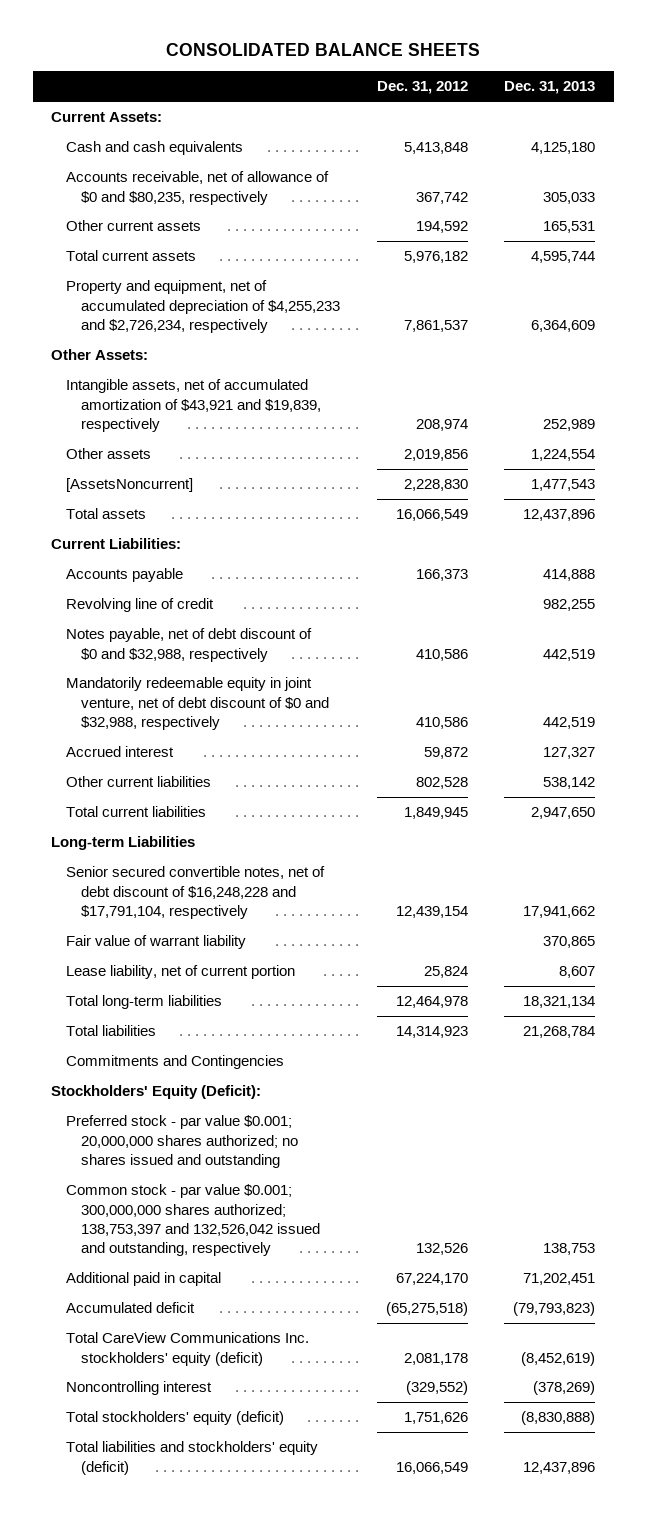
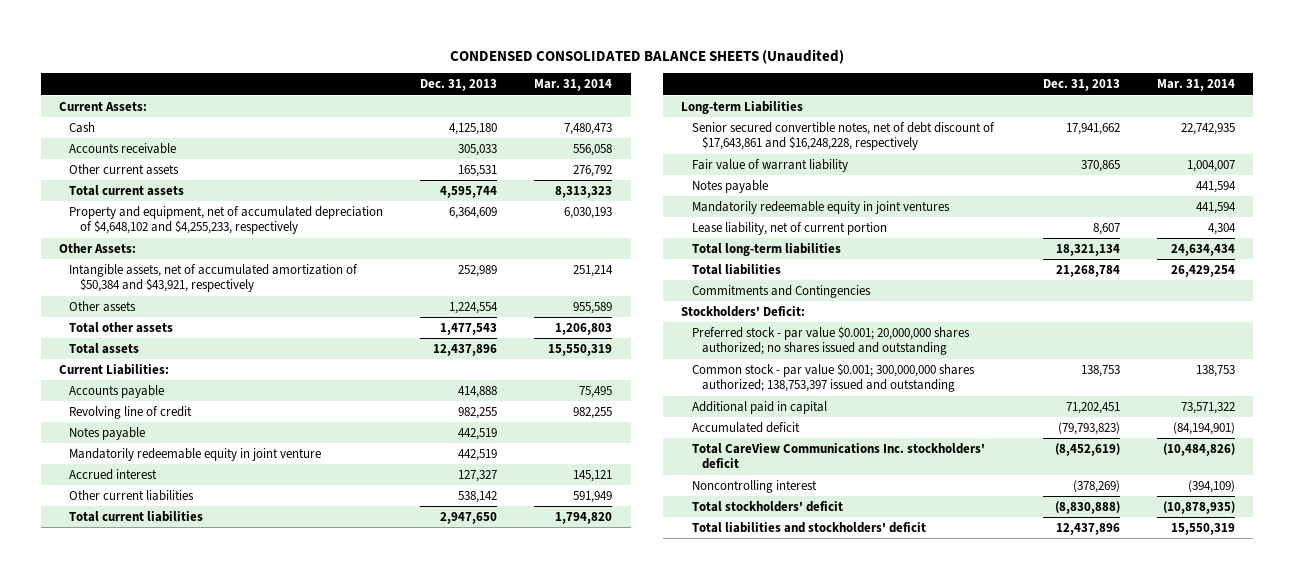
- CONSOLIDATED BALANCE SHEETS
+ CONDENSED CONSOLIDATED BALANCE SHEETS (Unaudited)
- | Dec. 31, 2012 | Dec. 31, 2013
+ | Dec. 31, 2013 | Mar. 31, 2014
- Cash and cash equivalents | 5,413,848 | 4,125,180
- Accounts receivable, net of allowance of $0 and $80,235, respectively | 367,742 | 305,033
+ Cash | 4,125,180 | 7,480,473
+ Accounts receivable | 305,033 | 556,058
- Property and equipment, net of accumulated depreciation of $4,255,233 and $2,726,234, respectively | 7,861,537 | 6,364,609
+ Property and equipment, net of accumulated depreciation of $4,648,102 and $4,255,233, respectively | 6,364,609 | 6,030,193
- Intangible assets, net of accumulated amortization of $43,921 and $19,839, respectively | 208,974 | 252,989
+ Intangible assets, net of accumulated amortization of $50,384 and $43,921, respectively | 252,989 | 251,214
- [AssetsNoncurrent] | 2,228,830 | 1,477,543
+ Total other assets | 1,477,543 | 1,206,803
- Notes payable, net of debt discount of $0 and $32,988, respectively | 410,586 | 442,519
- Mandatorily redeemable equity in joint venture, net of debt discount of $0 and $32,988, respectively | 410,586 | 442,519
+ Notes payable | 442,519 |
+ Mandatorily redeemable equity in joint venture | 442,519 |
- Senior secured convertible notes, net of debt discount of $16,248,228 and $17,791,104, respectively | 12,439,154 | 17,941,662
+ Senior secured convertible notes, net of debt discount of $17,643,861 and $16,248,228, respectively | 17,941,662 | 22,742,935
+ Notes payable | | 441,594
+ Mandatorily redeemable equity in joint ventures | | 441,594
- Stockholders' Equity (Deficit):
+ Stockholders' Deficit:
- Common stock - par value $0.001; 300,000,000 shares authorized; 138,753,397 and 132,526,042 issued and outstanding, respectively | 132,526 | 138,753
+ Common stock - par value $0.001; 300,000,000 shares authorized; 138,753,397 issued and outstanding | 138,753 | 138,753
- Total CareView Communications Inc. stockholders' equity (deficit) | 2,081,178 | (8,452,619)
+ Total CareView Communications Inc. stockholders' deficit | (8,452,619) | (10,484,826)
- Total stockholders' equity (deficit) | 1,751,626 | (8,830,888)
- Total liabilities and stockholders' equity (deficit) | 16,066,549 | 12,437,896
+ Total stockholders' deficit | (8,830,888) | (10,878,935)
+ Total liabilities and stockholders' deficit | 12,437,896 | 15,550,319

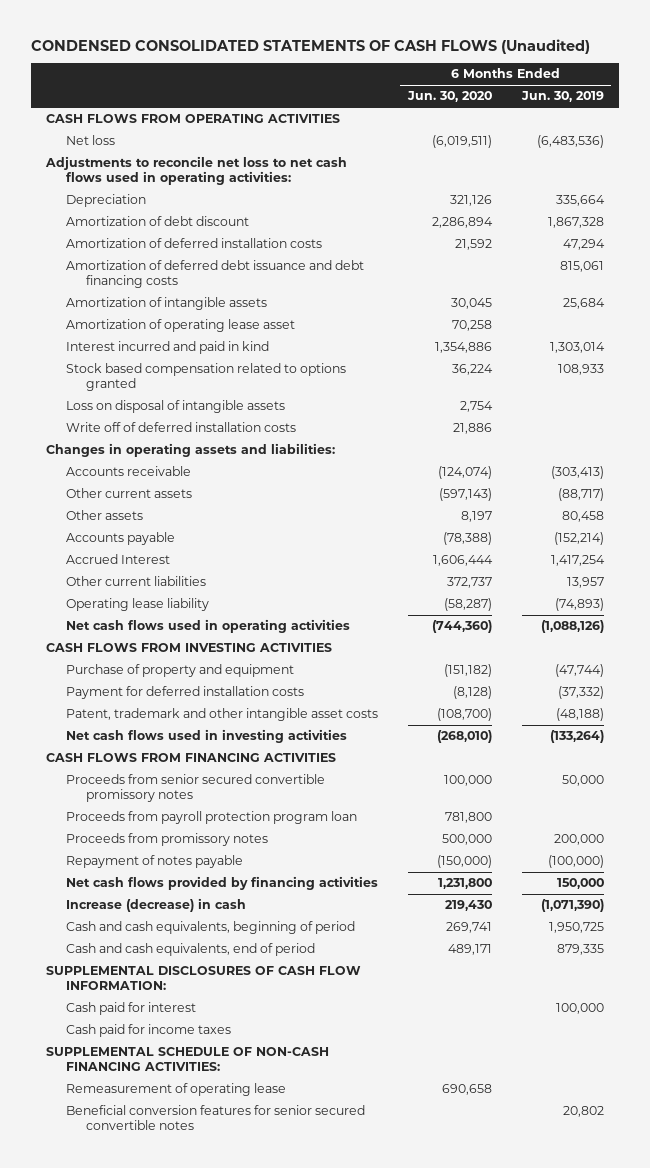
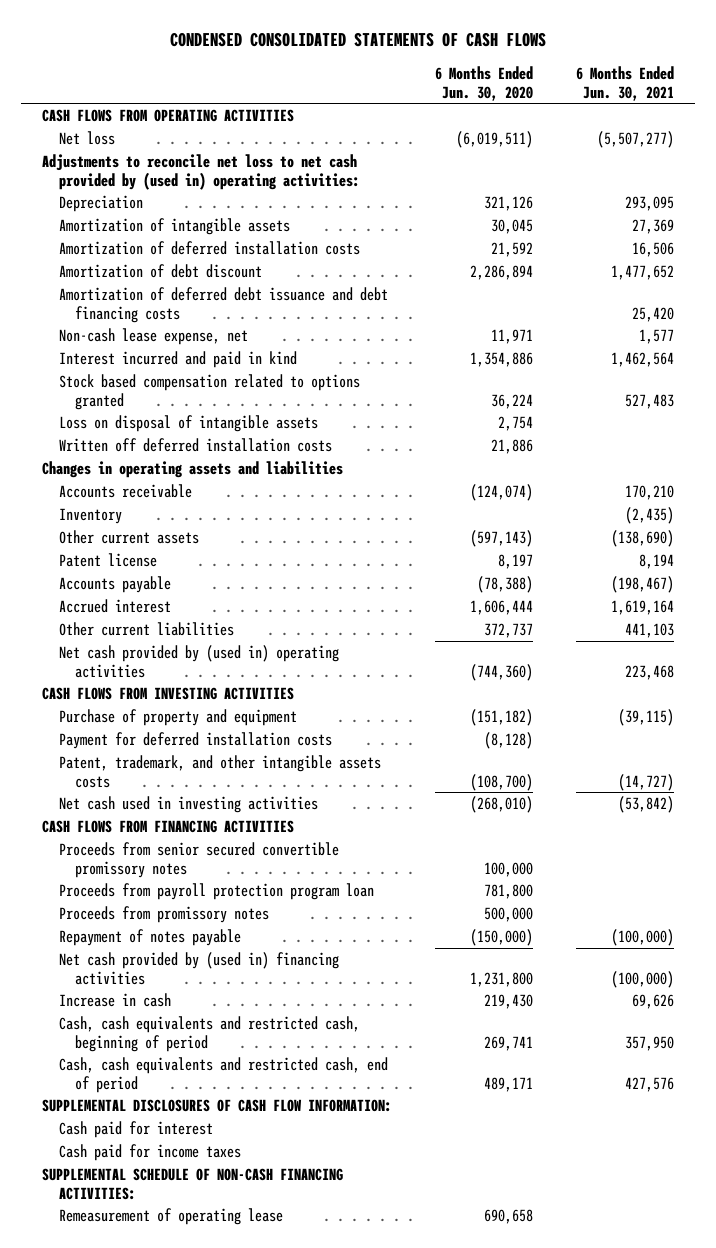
- CONDENSED CONSOLIDATED STATEMENTS OF CASH FLOWS (Unaudited)
+ CONDENSED CONSOLIDATED STATEMENTS OF CASH FLOWS
- | 6 Months Ended Jun. 30, 2020 | 6 Months Ended Jun. 30, 2019
+ | 6 Months Ended Jun. 30, 2020 | 6 Months Ended Jun. 30, 2021
- Adjustments to reconcile net loss to net cash flows used in operating activities:
+ Adjustments to reconcile net loss to net cash provided by (used in) operating activities:
moved up: Amortization of intangible assets | 30,045 | 27,369
moved down: Amortization of debt discount | 2,286,894 | 1,477,652
- Amortization of operating lease asset | 70,258 |
+ Non-cash lease expense, net | 11,971 | 1,577
- Write off of deferred installation costs | 21,886 |
- Changes in operating assets and liabilities:
+ Written off deferred installation costs | 21,886 |
+ Changes in operating assets and liabilities
+ Inventory | | (2,435)
- Other assets | 8,197 | 80,458
+ Patent license | 8,197 | 8,194
- Accrued Interest | 1,606,444 | 1,417,254
+ Accrued interest | 1,606,444 | 1,619,164
- Operating lease liability | (58,287) | (74,893)
- Net cash flows used in operating activities | (744,360) | (1,088,126)
+ Net cash provided by (used in) operating activities | (744,360) | 223,468
- Patent, trademark and other intangible asset costs | (108,700) | (48,188)
- Net cash flows used in investing activities | (268,010) | (133,264)
+ Patent, trademark, and other intangible assets costs | (108,700) | (14,727)
+ Net cash used in investing activities | (268,010) | (53,842)
- Net cash flows provided by financing activities | 1,231,800 | 150,000
- Increase (decrease) in cash | 219,430 | (1,071,390)
- Cash and cash equivalents, beginning of period | 269,741 | 1,950,725
- Cash and cash equivalents, end of period | 489,171 | 879,335
+ Net cash provided by (used in) financing activities | 1,231,800 | (100,000)
+ Increase in cash | 219,430 | 69,626
+ Cash, cash equivalents and restricted cash, beginning of period | 269,741 | 357,950
+ Cash, cash equivalents and restricted cash, end of period | 489,171 | 427,576
- Beneficial conversion features for senior secured convertible notes | | 20,802

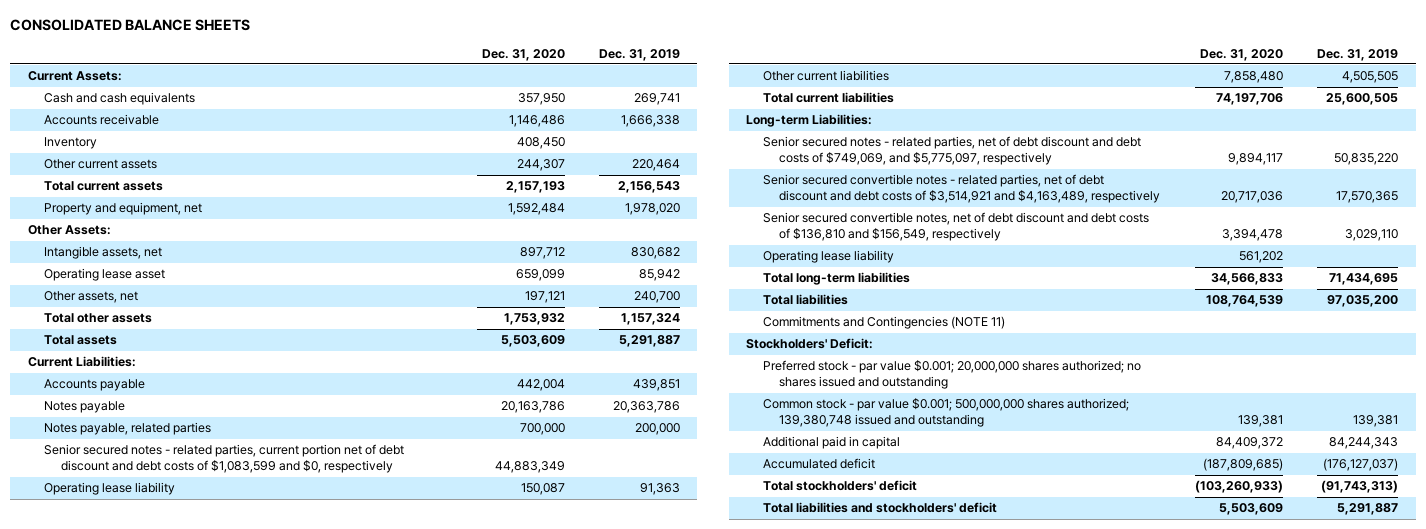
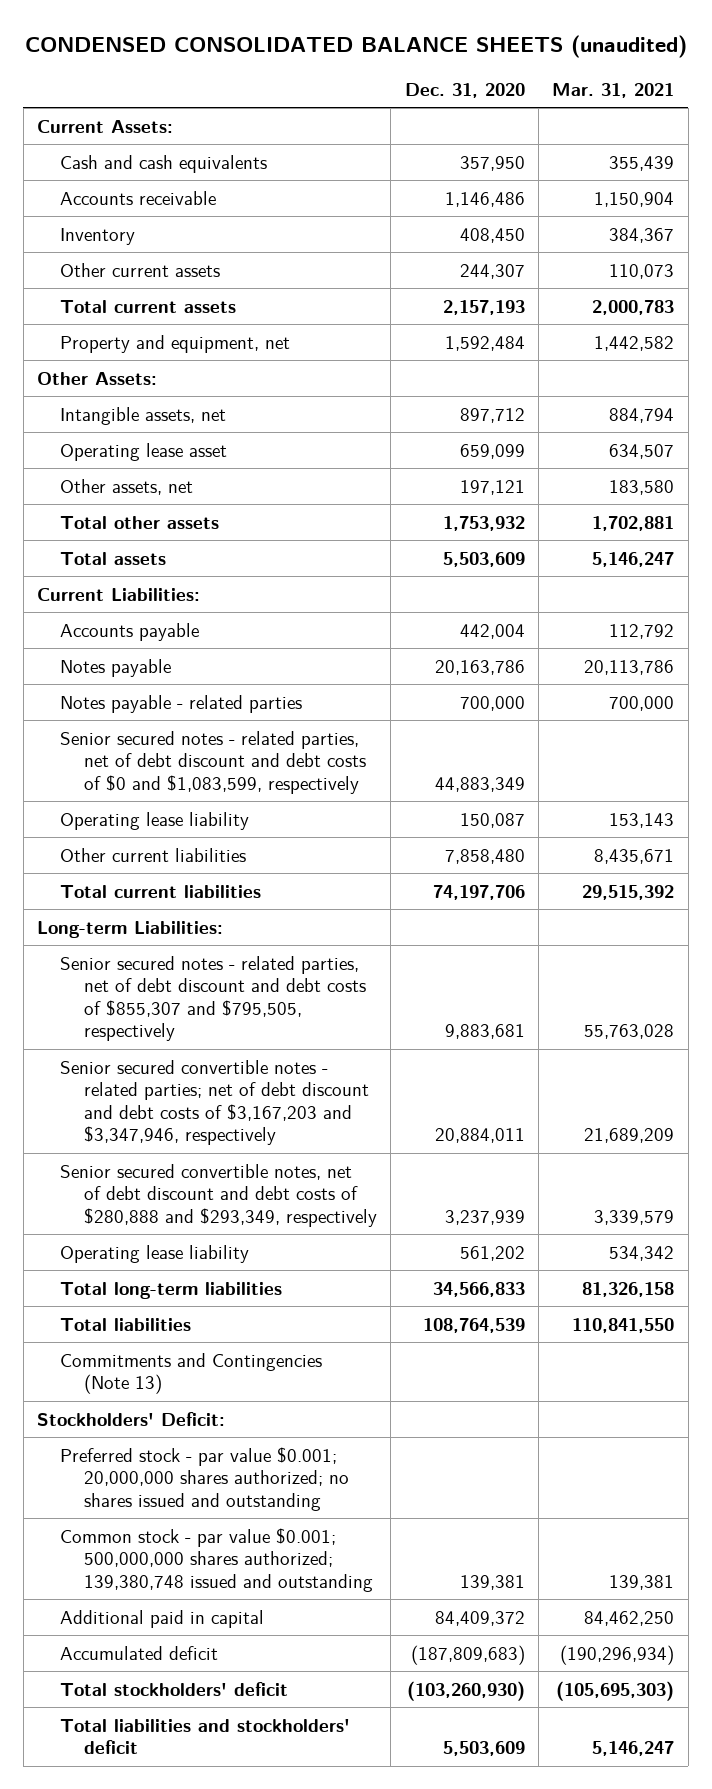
- CONSOLIDATED BALANCE SHEETS
+ CONDENSED CONSOLIDATED BALANCE SHEETS (unaudited)
- | Dec. 31, 2020 | Dec. 31, 2019
+ | Dec. 31, 2020 | Mar. 31, 2021
- Notes payable, related parties | 700,000 | 200,000
- Senior secured notes - related parties, current portion net of debt discount and debt costs of $1,083,599 and $0, respectively | 44,883,349 |
+ Notes payable - related parties | 700,000 | 700,000
+ Senior secured notes - related parties, net of debt discount and debt costs of $0 and $1,083,599, respectively | 44,883,349 |
- Senior secured notes - related parties, net of debt discount and debt costs of $749,069, and $5,775,097, respectively | 9,894,117 | 50,835,220
- Senior secured convertible notes - related parties, net of debt discount and debt costs of $3,514,921 and $4,163,489, respectively | 20,717,036 | 17,570,365
- Senior secured convertible notes, net of debt discount and debt costs of $136,810 and $156,549, respectively | 3,394,478 | 3,029,110
+ Senior secured notes - related parties, net of debt discount and debt costs of $855,307 and $795,505, respectively | 9,883,681 | 55,763,028
+ Senior secured convertible notes - related parties; net of debt discount and debt costs of $3,167,203 and $3,347,946, respectively | 20,884,011 | 21,689,209
+ Senior secured convertible notes, net of debt discount and debt costs of $280,888 and $293,349, respectively | 3,237,939 | 3,339,579
- Commitments and Contingencies (NOTE 11)
+ Commitments and Contingencies (Note 13)
- Accumulated deficit | (187,809,685) | (176,127,037)
- Total stockholders' deficit | (103,260,933) | (91,743,313)
+ Accumulated deficit | (187,809,683) | (190,296,934)
+ Total stockholders' deficit | (103,260,930) | (105,695,303)

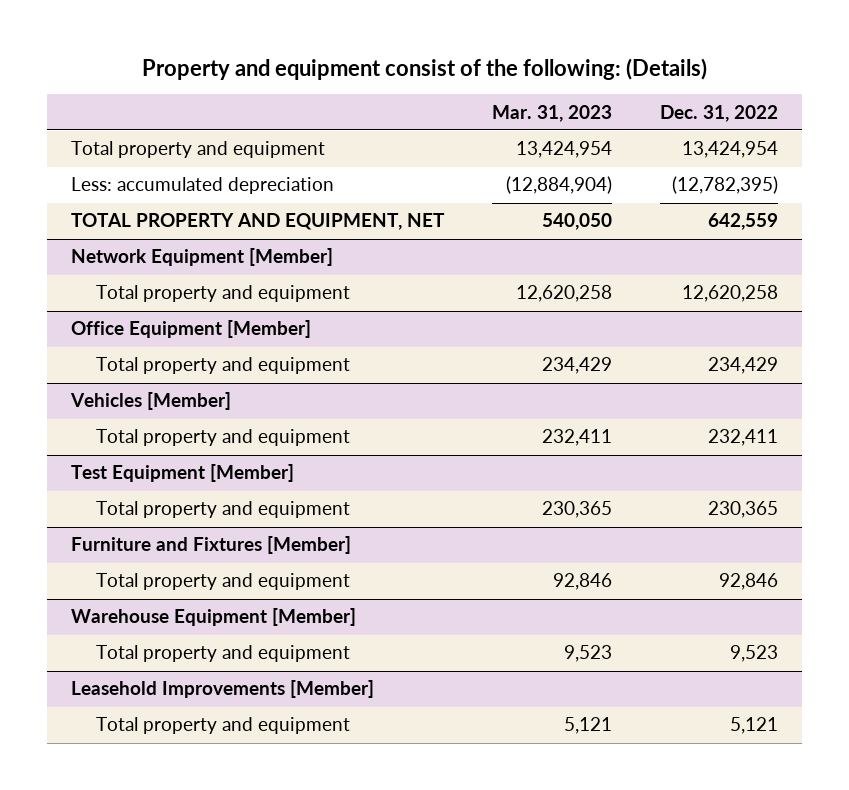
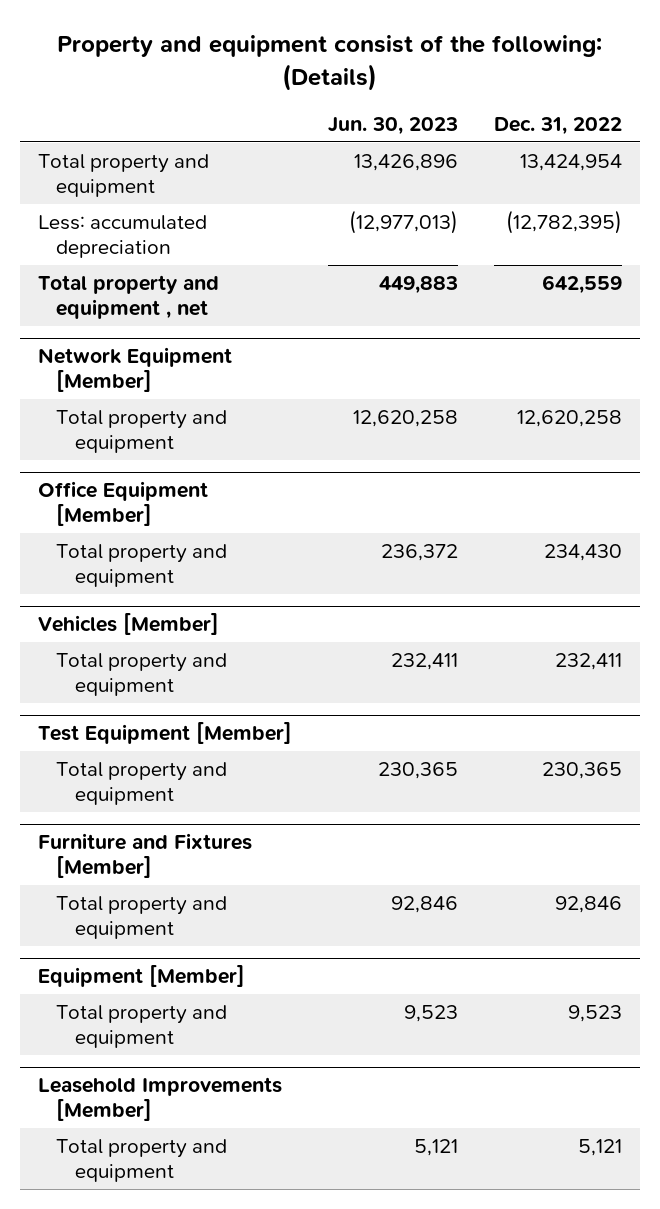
- | Mar. 31, 2023 | Dec. 31, 2022
+ | Jun. 30, 2023 | Dec. 31, 2022
- TOTAL PROPERTY AND EQUIPMENT, NET | 540,050 | 642,559
+ Total property and equipment , net | 449,883 | 642,559
@ Office Equipment [Member]
- Total property and equipment | 234,429 | 234,429
+ Total property and equipment | 236,372 | 234,430
- Warehouse Equipment [Member]
+ Equipment [Member]

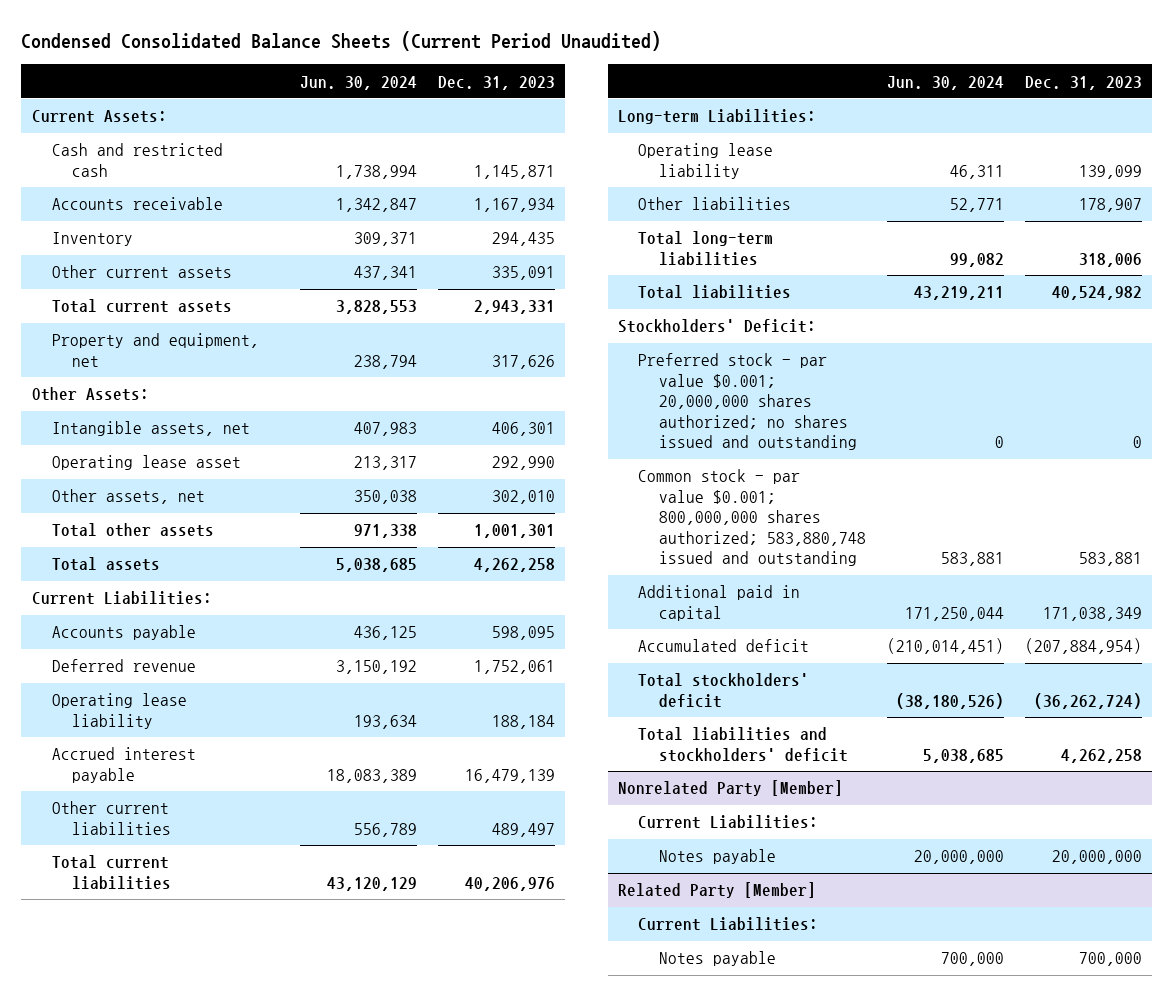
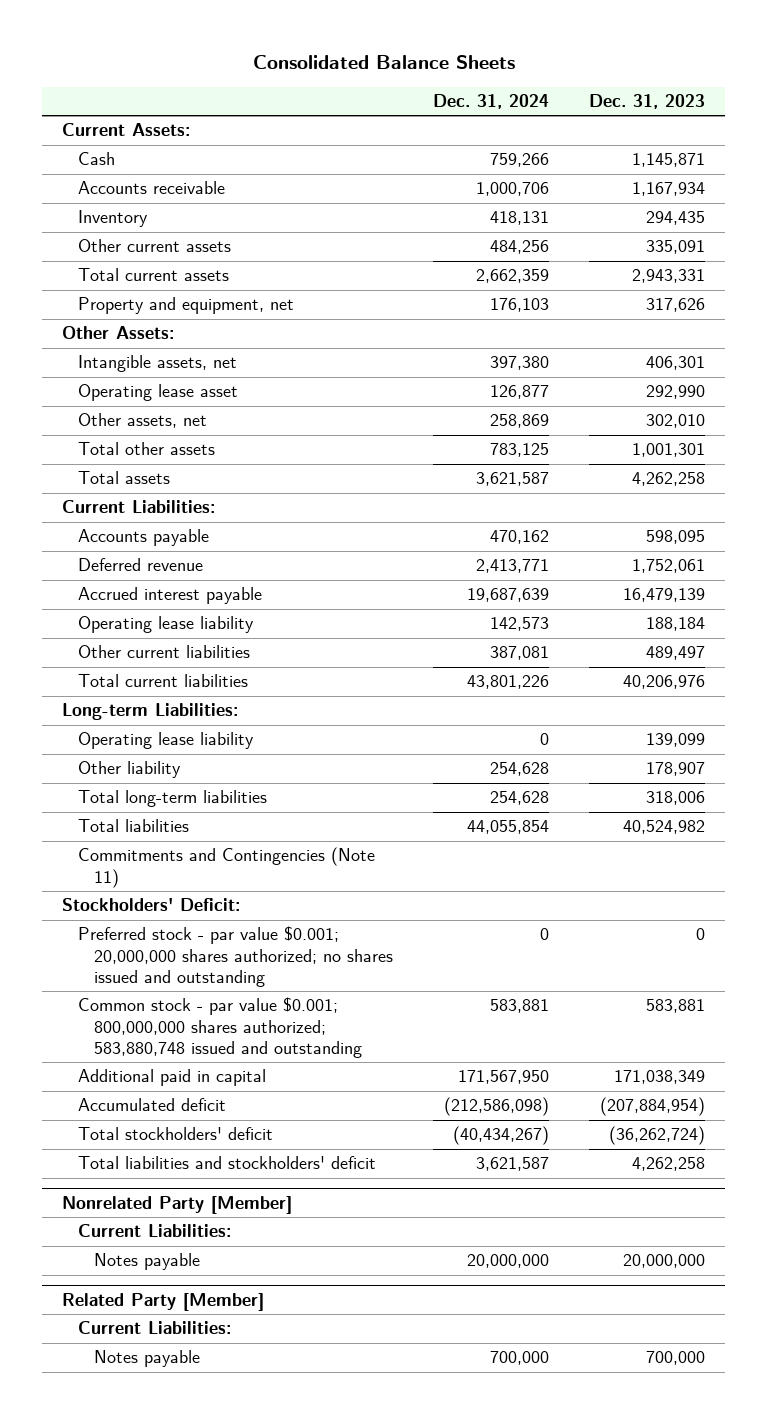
- Condensed Consolidated Balance Sheets (Current Period Unaudited)
+ Consolidated Balance Sheets
- | Jun. 30, 2024 | Dec. 31, 2023
+ | Dec. 31, 2024 | Dec. 31, 2023
- Cash and restricted cash | 1,738,994 | 1,145,871
+ Cash | 759,266 | 1,145,871
moved down: Operating lease liability | 142,573 | 188,184
- Other liabilities | 52,771 | 178,907
+ Other liability | 254,628 | 178,907
+ Commitments and Contingencies (Note 11)

